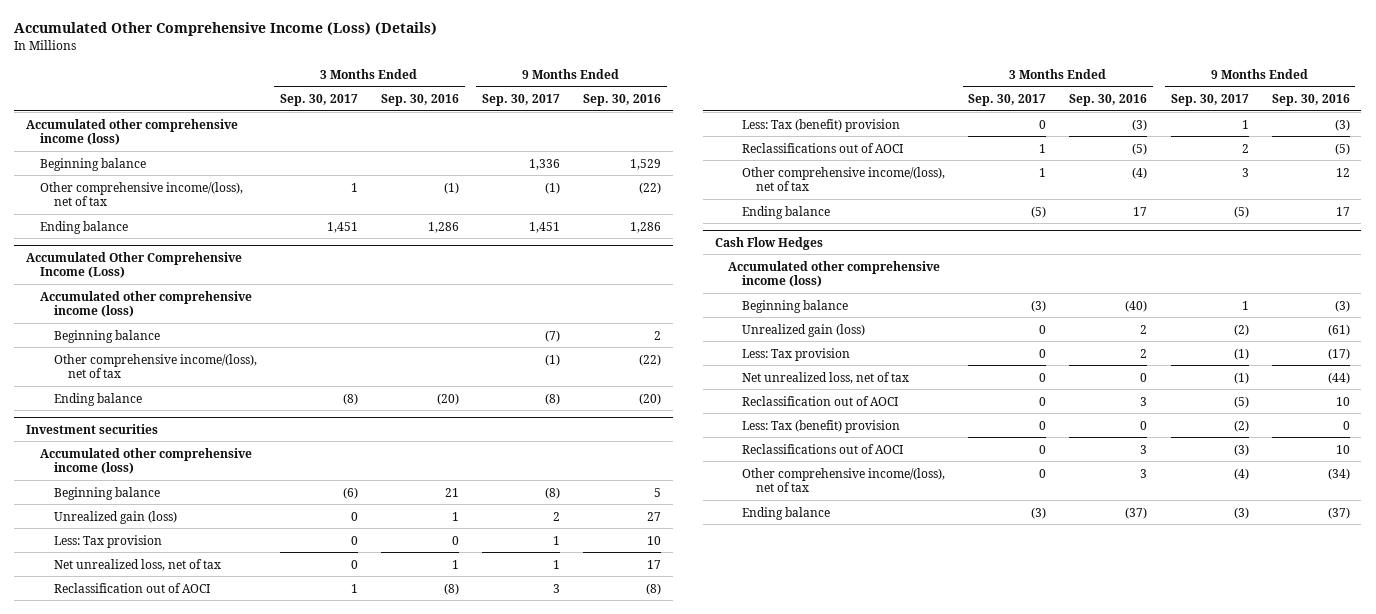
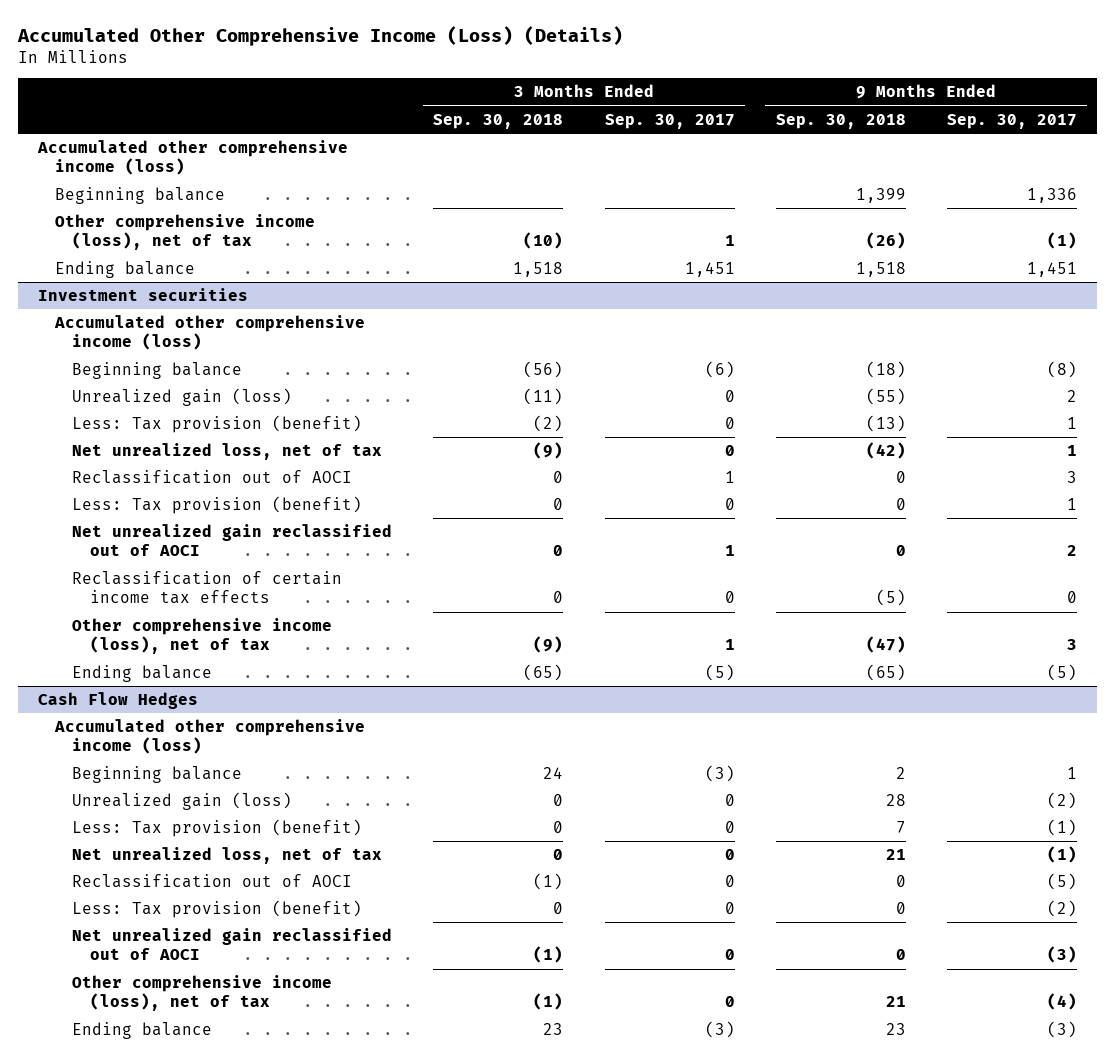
- | 3 Months Ended Sep. 30, 2017 | 3 Months Ended Sep. 30, 2016 | 9 Months Ended Sep. 30, 2017 | 9 Months Ended Sep. 30, 2016
+ | 3 Months Ended Sep. 30, 2018 | 3 Months Ended Sep. 30, 2017 | 9 Months Ended Sep. 30, 2018 | 9 Months Ended Sep. 30, 2017
- Other comprehensive income/(loss), net of tax | 1 | (1) | (1) | (22)
+ Other comprehensive income (loss), net of tax | (10) | 1 | (26) | (1)
- Accumulated Other Comprehensive Income (Loss)
- Accumulated other comprehensive income (loss)
- Beginning balance | | | (7) | 2
- Other comprehensive income/(loss), net of tax | | | (1) | (22)
- Ending balance | (8) | (20) | (8) | (20)
@ Investment securities
- Less: Tax provision | 0 | 0 | 1 | 10
+ Less: Tax provision (benefit) | (2) | 0 | (13) | 1
- Less: Tax (benefit) provision | 0 | (3) | 1 | (3)
- Reclassifications out of AOCI | 1 | (5) | 2 | (5)
- Other comprehensive income/(loss), net of tax | 1 | (4) | 3 | 12
+ Less: Tax provision (benefit) | 0 | 0 | 0 | 1
+ Net unrealized gain reclassified out of AOCI | 0 | 1 | 0 | 2
+ Reclassification of certain income tax effects | 0 | 0 | (5) | 0
+ Other comprehensive income (loss), net of tax | (9) | 1 | (47) | 3
@ Cash Flow Hedges
- Less: Tax provision | 0 | 2 | (1) | (17)
+ Less: Tax provision (benefit) | 0 | 0 | 7 | (1)
- Less: Tax (benefit) provision | 0 | 0 | (2) | 0
- Reclassifications out of AOCI | 0 | 3 | (3) | 10
- Other comprehensive income/(loss), net of tax | 0 | 3 | (4) | (34)
+ Less: Tax provision (benefit) | 0 | 0 | 0 | (2)
+ Net unrealized gain reclassified out of AOCI | (1) | 0 | 0 | (3)
+ Other comprehensive income (loss), net of tax | (1) | 0 | 21 | (4)

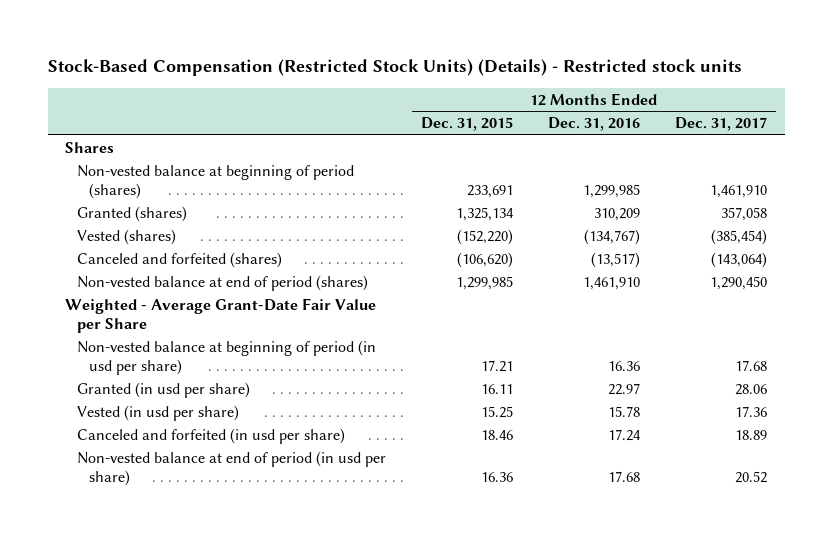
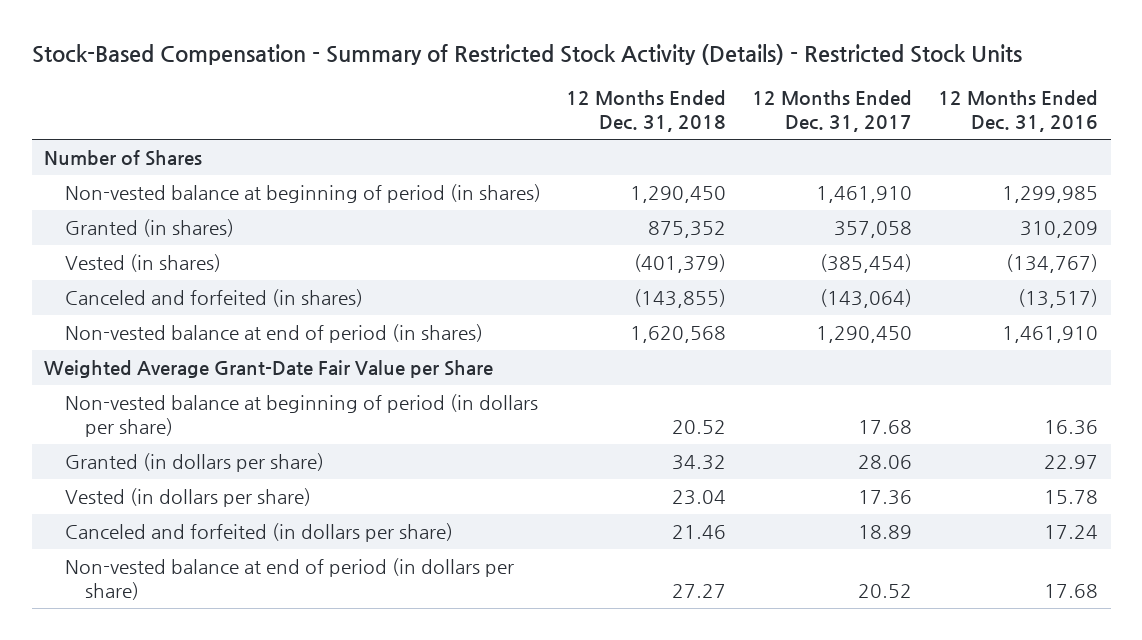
- Stock-Based Compensation (Restricted Stock Units) (Details) - Restricted stock units
+ Stock-Based Compensation - Summary of Restricted Stock Activity (Details) - Restricted Stock Units
- | 12 Months Ended Dec. 31, 2015 | 12 Months Ended Dec. 31, 2016 | 12 Months Ended Dec. 31, 2017
+ | 12 Months Ended Dec. 31, 2018 | 12 Months Ended Dec. 31, 2017 | 12 Months Ended Dec. 31, 2016
- Shares
- Non-vested balance at beginning of period (shares) | 233,691 | 1,299,985 | 1,461,910
- Granted (shares) | 1,325,134 | 310,209 | 357,058
- Vested (shares) | (152,220) | (134,767) | (385,454)
- Canceled and forfeited (shares) | (106,620) | (13,517) | (143,064)
- Non-vested balance at end of period (shares) | 1,299,985 | 1,461,910 | 1,290,450
- Weighted - Average Grant-Date Fair Value per Share
- Non-vested balance at beginning of period (in usd per share) | 17.21 | 16.36 | 17.68
- Granted (in usd per share) | 16.11 | 22.97 | 28.06
- Vested (in usd per share) | 15.25 | 15.78 | 17.36
- Canceled and forfeited (in usd per share) | 18.46 | 17.24 | 18.89
- Non-vested balance at end of period (in usd per share) | 16.36 | 17.68 | 20.52
+ Number of Shares
+ Non-vested balance at beginning of period (in shares) | 1,290,450 | 1,461,910 | 1,299,985
+ Granted (in shares) | 875,352 | 357,058 | 310,209
+ Vested (in shares) | (401,379) | (385,454) | (134,767)
+ Canceled and forfeited (in shares) | (143,855) | (143,064) | (13,517)
+ Non-vested balance at end of period (in shares) | 1,620,568 | 1,290,450 | 1,461,910
+ Weighted Average Grant-Date Fair Value per Share
+ Non-vested balance at beginning of period (in dollars per share) | 20.52 | 17.68 | 16.36
+ Granted (in dollars per share) | 34.32 | 28.06 | 22.97
+ Vested (in dollars per share) | 23.04 | 17.36 | 15.78
+ Canceled and forfeited (in dollars per share) | 21.46 | 18.89 | 17.24
+ Non-vested balance at end of period (in dollars per share) | 27.27 | 20.52 | 17.68

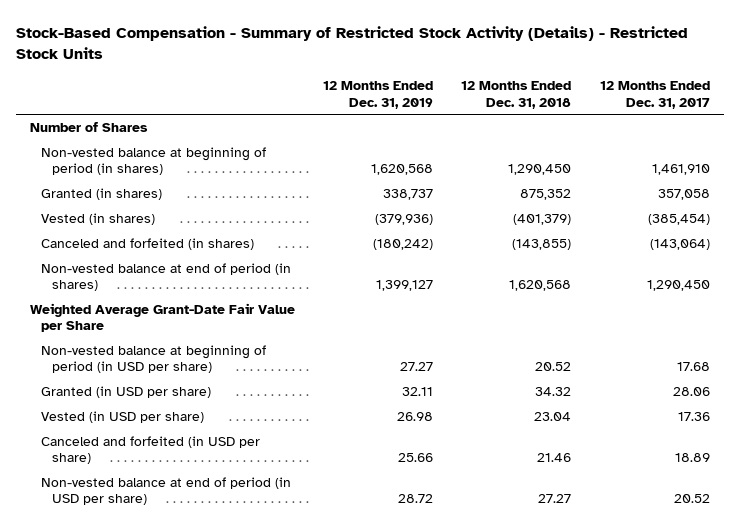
- | 12 Months Ended Dec. 31, 2018 | 12 Months Ended Dec. 31, 2017 | 12 Months Ended Dec. 31, 2016
+ | 12 Months Ended Dec. 31, 2019 | 12 Months Ended Dec. 31, 2018 | 12 Months Ended Dec. 31, 2017
- Non-vested balance at beginning of period (in dollars per share) | 20.52 | 17.68 | 16.36
- Granted (in dollars per share) | 34.32 | 28.06 | 22.97
- Vested (in dollars per share) | 23.04 | 17.36 | 15.78
- Canceled and forfeited (in dollars per share) | 21.46 | 18.89 | 17.24
- Non-vested balance at end of period (in dollars per share) | 27.27 | 20.52 | 17.68
+ Non-vested balance at beginning of period (in USD per share) | 27.27 | 20.52 | 17.68
+ Granted (in USD per share) | 32.11 | 34.32 | 28.06
+ Vested (in USD per share) | 26.98 | 23.04 | 17.36
+ Canceled and forfeited (in USD per share) | 25.66 | 21.46 | 18.89
+ Non-vested balance at end of period (in USD per share) | 28.72 | 27.27 | 20.52

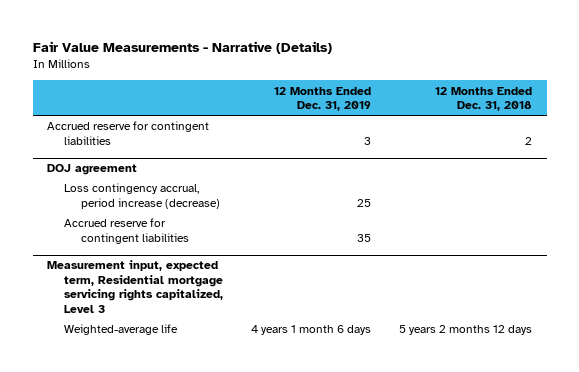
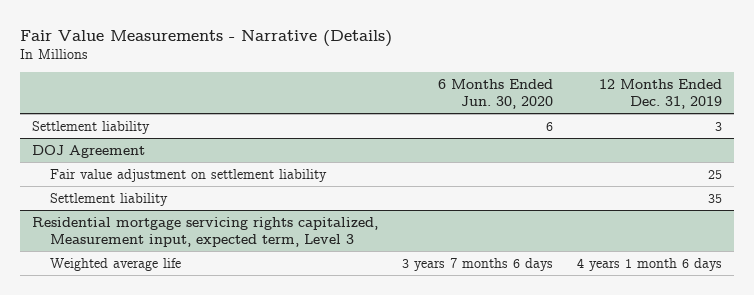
- | 12 Months Ended Dec. 31, 2019 | 12 Months Ended Dec. 31, 2018
+ | 6 Months Ended Jun. 30, 2020 | 12 Months Ended Dec. 31, 2019
- Accrued reserve for contingent liabilities | 3 | 2
- DOJ agreement
- Loss contingency accrual, period increase (decrease) | 25 |
- Accrued reserve for contingent liabilities | 35 |
- Measurement input, expected term, Residential mortgage servicing rights capitalized, Level 3
- Weighted-average life | 4 years 1 month 6 days | 5 years 2 months 12 days
+ Settlement liability | 6 | 3
+ DOJ Agreement
+ Fair value adjustment on settlement liability | | 25
+ Settlement liability | | 35
+ Residential mortgage servicing rights capitalized, Measurement input, expected term, Level 3
+ Weighted average life | 3 years 7 months 6 days | 4 years 1 month 6 days

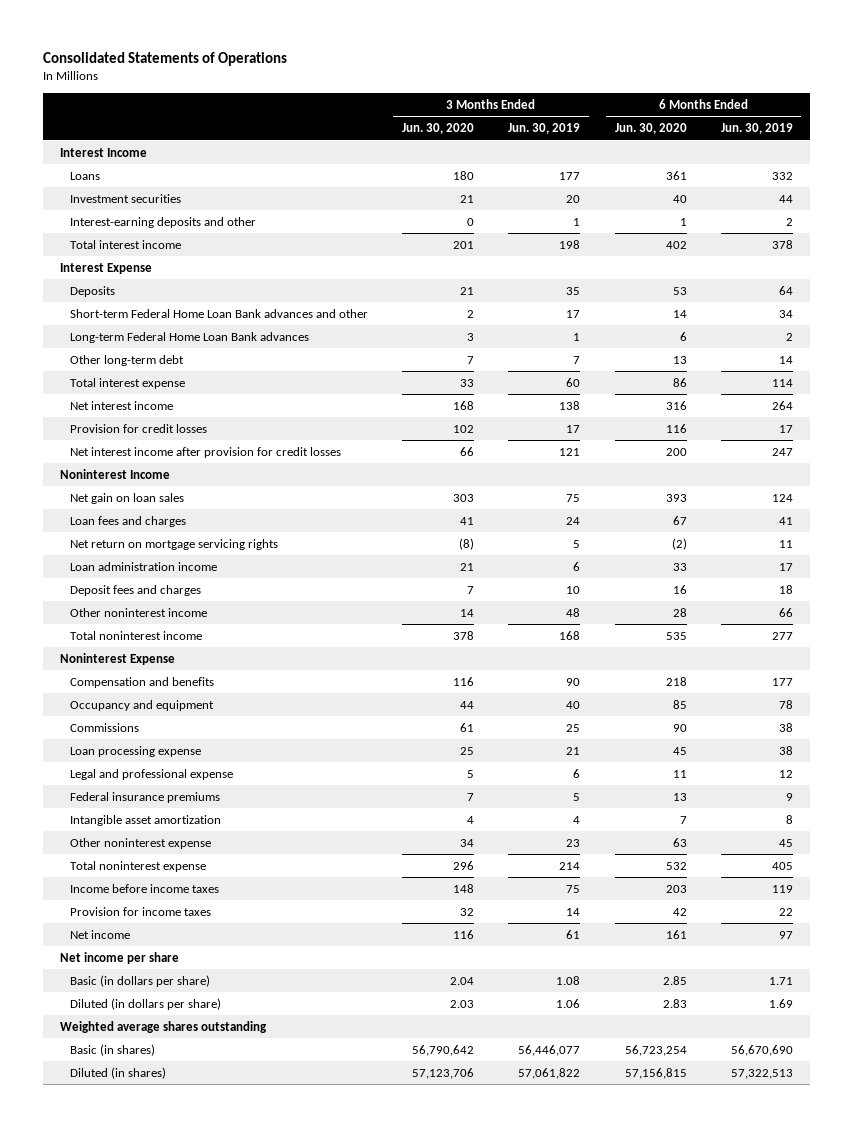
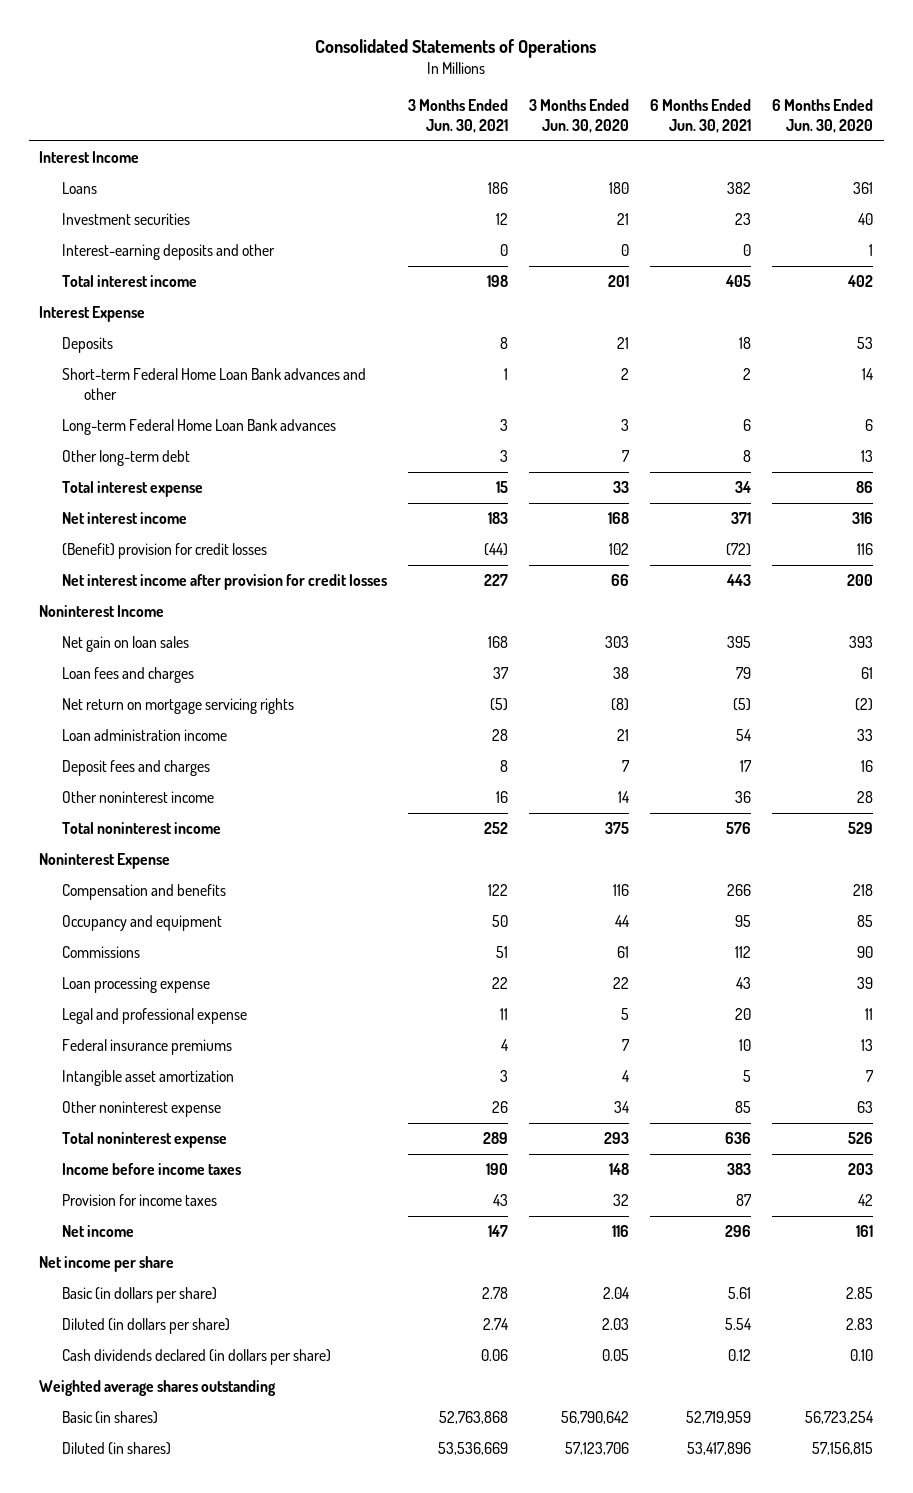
- | 3 Months Ended Jun. 30, 2020 | 3 Months Ended Jun. 30, 2019 | 6 Months Ended Jun. 30, 2020 | 6 Months Ended Jun. 30, 2019
+ | 3 Months Ended Jun. 30, 2021 | 3 Months Ended Jun. 30, 2020 | 6 Months Ended Jun. 30, 2021 | 6 Months Ended Jun. 30, 2020
- Provision for credit losses | 102 | 17 | 116 | 17
+ (Benefit) provision for credit losses | (44) | 102 | (72) | 116
- Loan fees and charges | 41 | 24 | 67 | 41
+ Loan fees and charges | 37 | 38 | 79 | 61
- Total noninterest income | 378 | 168 | 535 | 277
+ Total noninterest income | 252 | 375 | 576 | 529
- Loan processing expense | 25 | 21 | 45 | 38
+ Loan processing expense | 22 | 22 | 43 | 39
- Total noninterest expense | 296 | 214 | 532 | 405
+ Total noninterest expense | 289 | 293 | 636 | 526
+ Cash dividends declared (in dollars per share) | 0.06 | 0.05 | 0.12 | 0.10

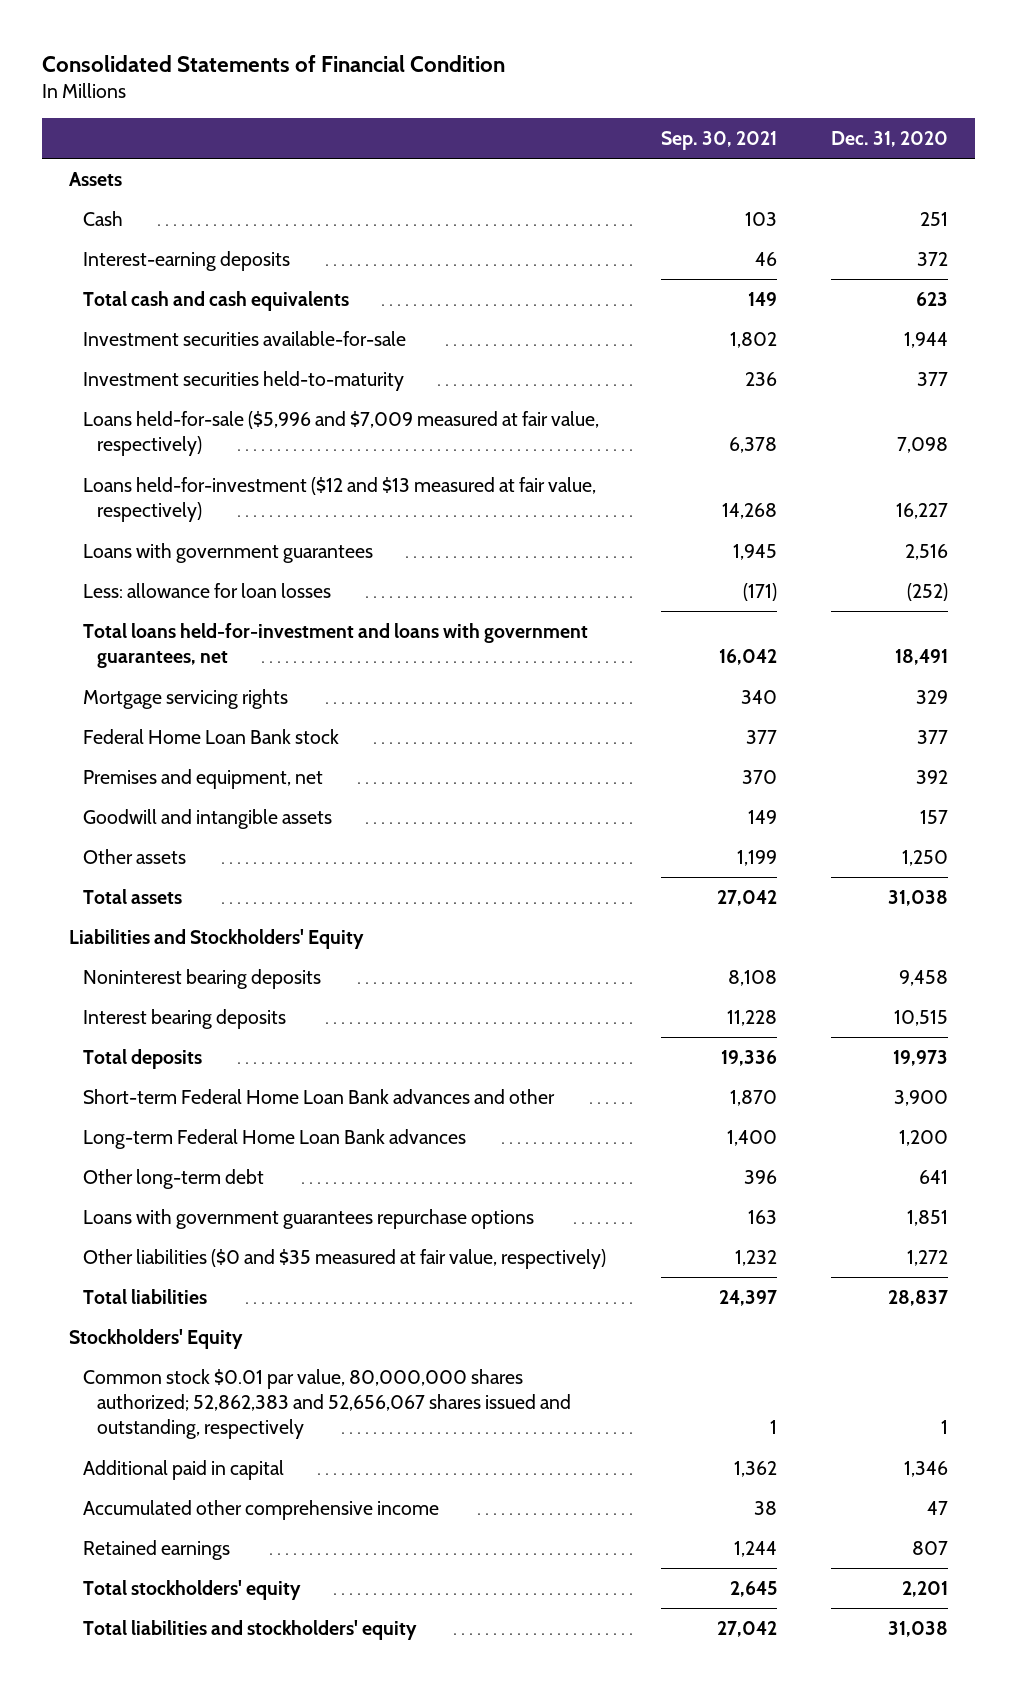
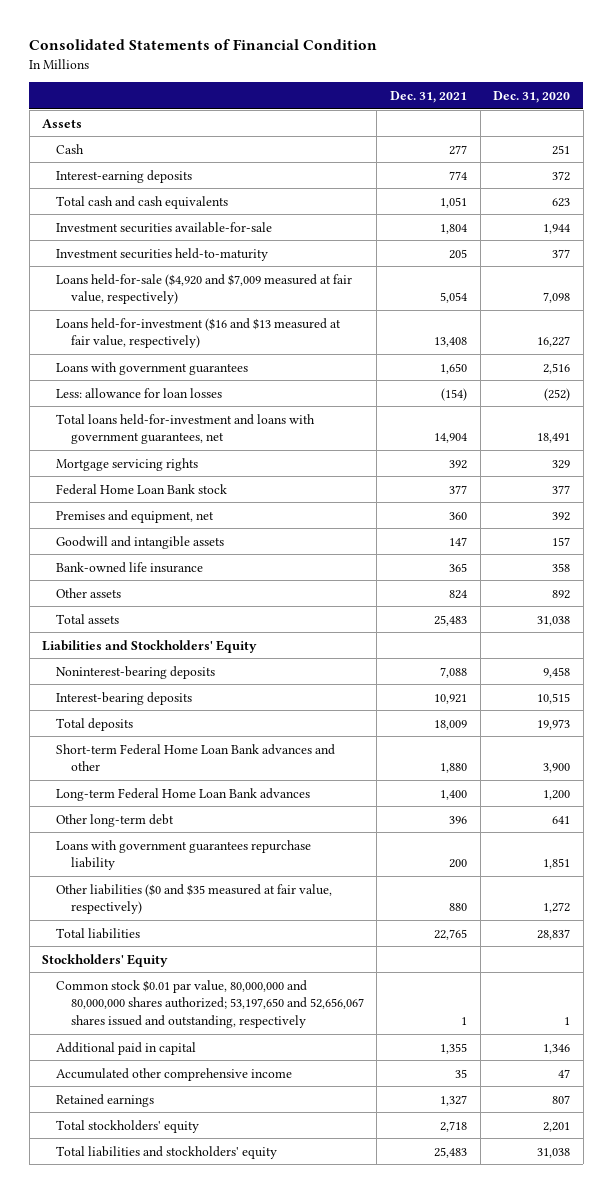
- | Sep. 30, 2021 | Dec. 31, 2020
+ | Dec. 31, 2021 | Dec. 31, 2020
- Loans held-for-sale ($5,996 and $7,009 measured at fair value, respectively) | 6,378 | 7,098
- Loans held-for-investment ($12 and $13 measured at fair value, respectively) | 14,268 | 16,227
+ Loans held-for-sale ($4,920 and $7,009 measured at fair value, respectively) | 5,054 | 7,098
+ Loans held-for-investment ($16 and $13 measured at fair value, respectively) | 13,408 | 16,227
- Other assets | 1,199 | 1,250
+ Bank-owned life insurance | 365 | 358
+ Other assets | 824 | 892
- Noninterest bearing deposits | 8,108 | 9,458
- Interest bearing deposits | 11,228 | 10,515
+ Noninterest-bearing deposits | 7,088 | 9,458
+ Interest-bearing deposits | 10,921 | 10,515
- Loans with government guarantees repurchase options | 163 | 1,851
+ Loans with government guarantees repurchase liability | 200 | 1,851
- Common stock $0.01 par value, 80,000,000 shares authorized; 52,862,383 and 52,656,067 shares issued and outstanding, respectively | 1 | 1
+ Common stock $0.01 par value, 80,000,000 and 80,000,000 shares authorized; 53,197,650 and 52,656,067 shares issued and outstanding, respectively | 1 | 1

